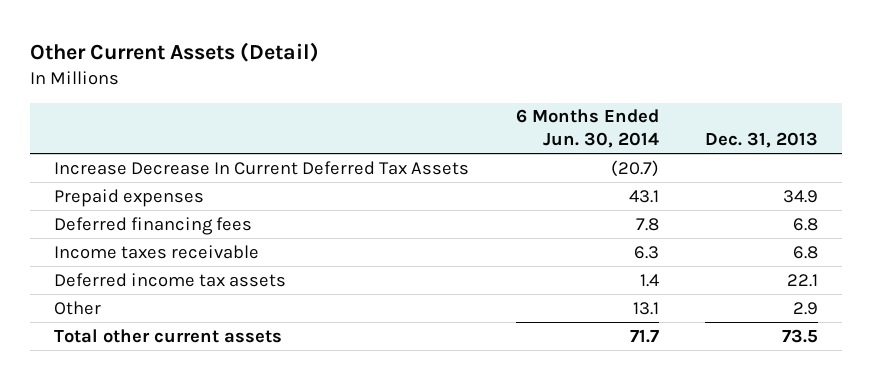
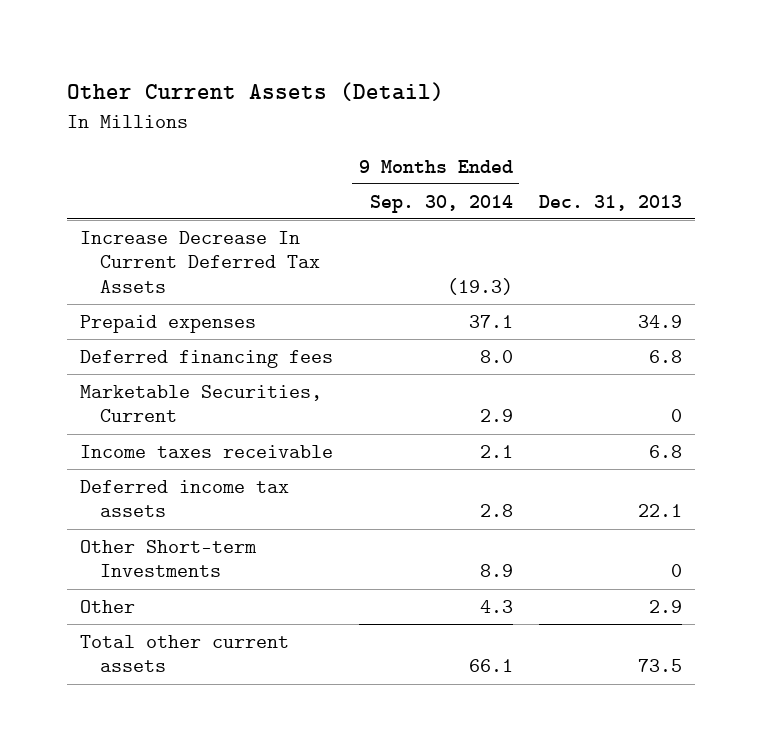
- | 6 Months Ended Jun. 30, 2014 | Dec. 31, 2013
+ | 9 Months Ended Sep. 30, 2014 | Dec. 31, 2013
+ Marketable Securities, Current | 2.9 | 0
+ Other Short-term Investments | 8.9 | 0

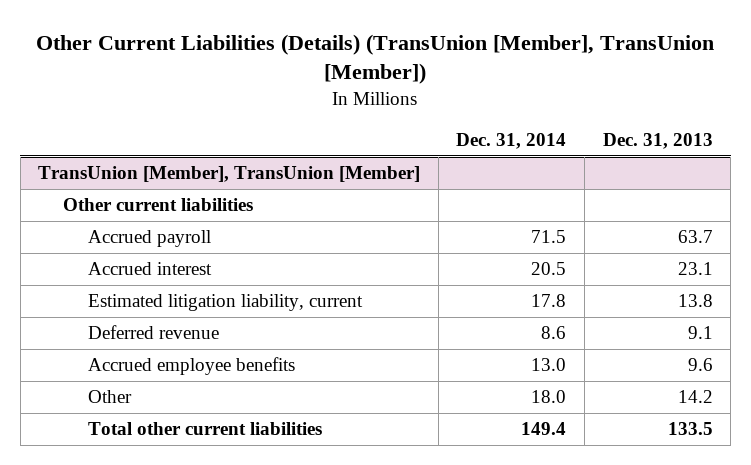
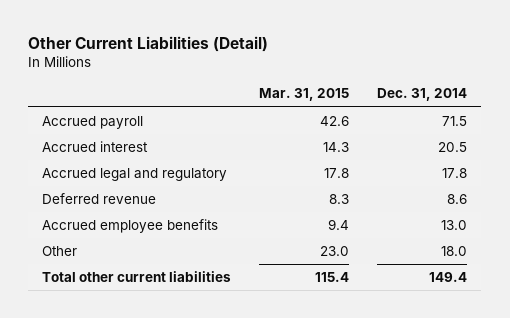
- Other Current Liabilities (Details) (TransUnion [Member], TransUnion [Member])
+ Other Current Liabilities (Detail)
- | Dec. 31, 2014 | Dec. 31, 2013
+ | Mar. 31, 2015 | Dec. 31, 2014
- TransUnion [Member], TransUnion [Member]
- Other current liabilities
- Estimated litigation liability, current | 17.8 | 13.8
+ Accrued legal and regulatory | 17.8 | 17.8

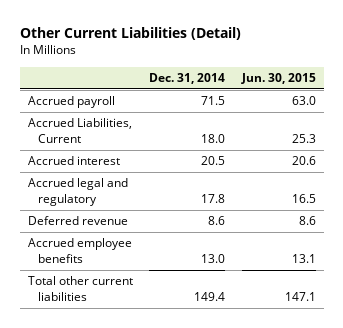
- | Mar. 31, 2015 | Dec. 31, 2014
+ | Dec. 31, 2014 | Jun. 30, 2015
+ Accrued Liabilities, Current | 18.0 | 25.3
- Other | 23.0 | 18.0

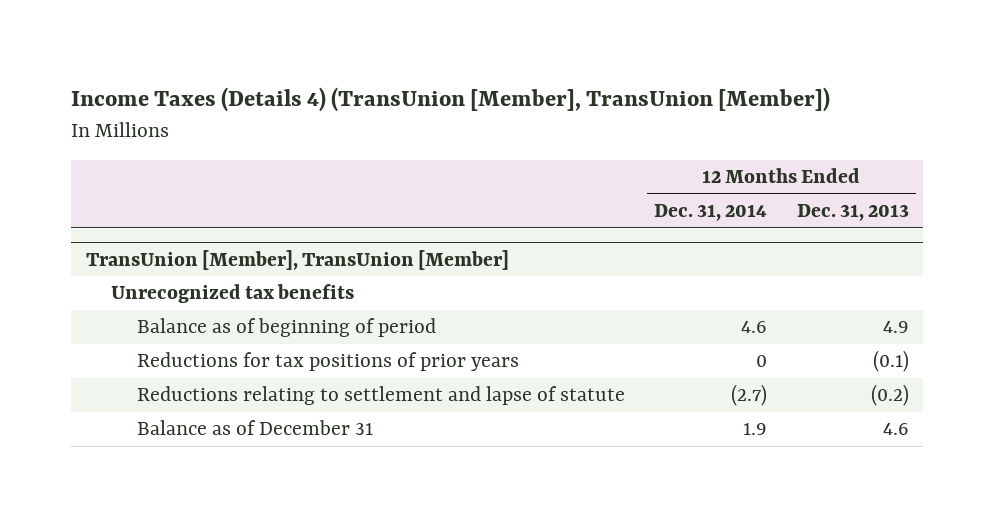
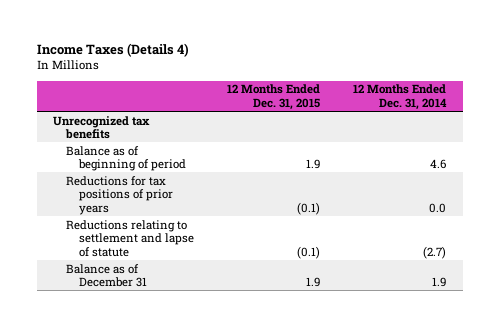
- Income Taxes (Details 4) (TransUnion [Member], TransUnion [Member])
+ Income Taxes (Details 4)
- | 12 Months Ended Dec. 31, 2014 | 12 Months Ended Dec. 31, 2013
+ | 12 Months Ended Dec. 31, 2015 | 12 Months Ended Dec. 31, 2014
- TransUnion [Member], TransUnion [Member]
- Reductions for tax positions of prior years | 0 | (0.1)
+ Reductions for tax positions of prior years | (0.1) | 0.0

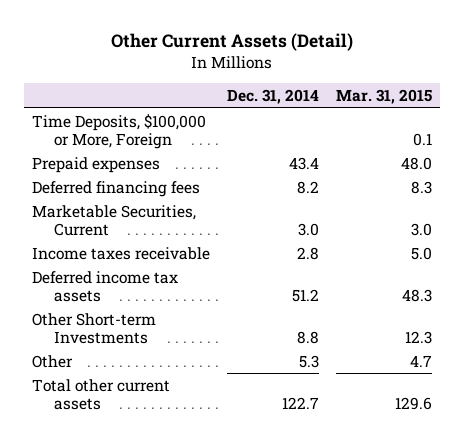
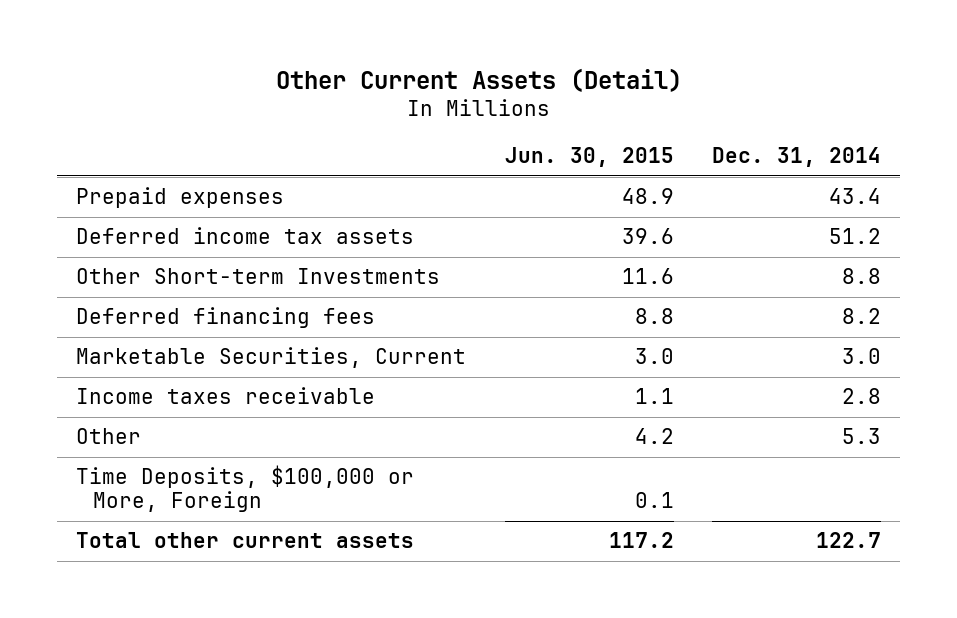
- | Dec. 31, 2014 | Mar. 31, 2015
+ | Jun. 30, 2015 | Dec. 31, 2014
moved up: Deferred income tax assets | 39.6 | 51.2
moved up: Other Short-term Investments | 11.6 | 8.8
moved down: Time Deposits, $100,000 or More, Foreign | 0.1 |

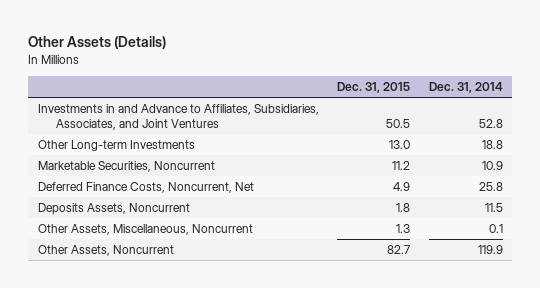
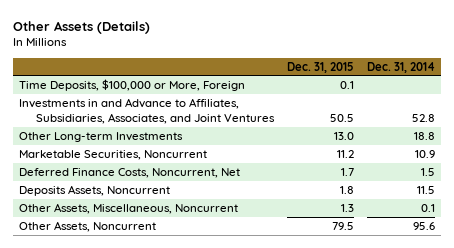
+ Time Deposits, $100,000 or More, Foreign | 0.1 |
- Deferred Finance Costs, Noncurrent, Net | 4.9 | 25.8
+ Deferred Finance Costs, Noncurrent, Net | 1.7 | 1.5
- Other Assets, Noncurrent | 82.7 | 119.9
+ Other Assets, Noncurrent | 79.5 | 95.6

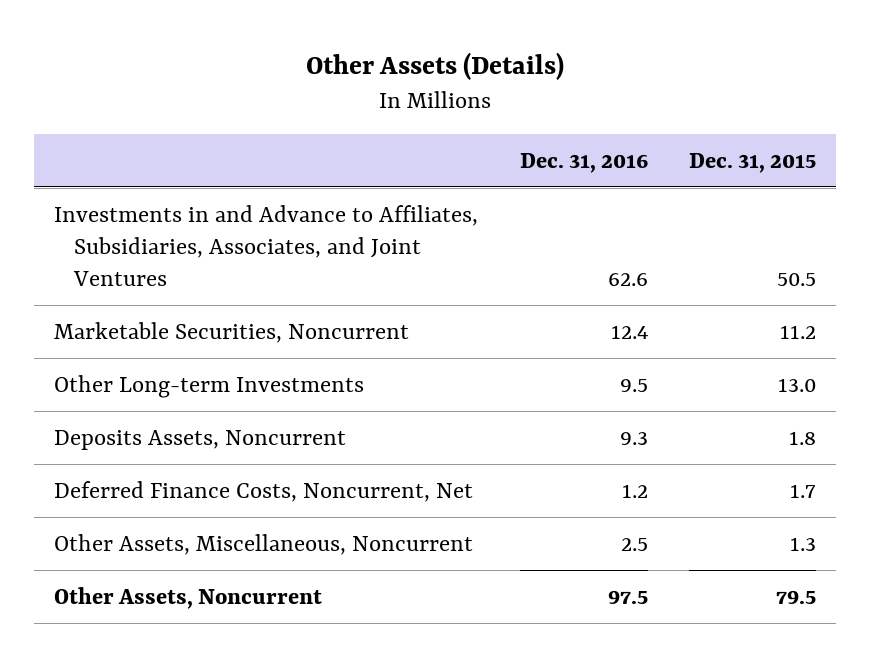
- | Dec. 31, 2015 | Dec. 31, 2014
+ | Dec. 31, 2016 | Dec. 31, 2015
- Time Deposits, $100,000 or More, Foreign | 0.1 |
moved down: Other Long-term Investments | 9.5 | 13.0
moved down: Deferred Finance Costs, Noncurrent, Net | 1.2 | 1.7

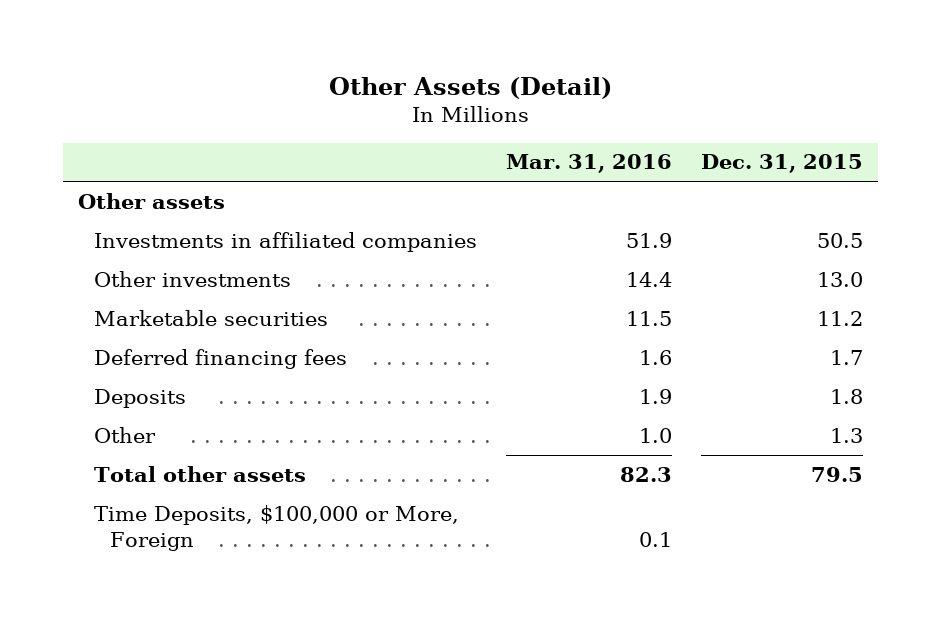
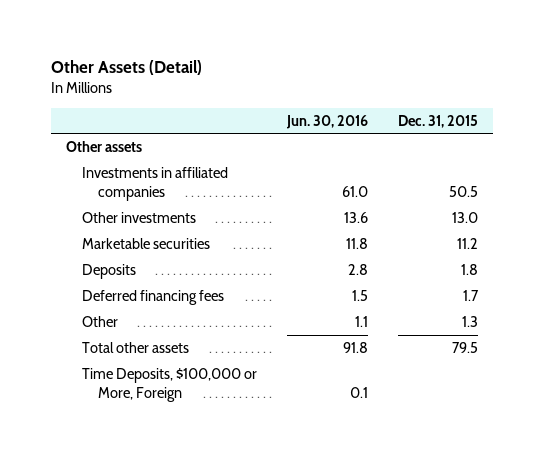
- | Mar. 31, 2016 | Dec. 31, 2015
+ | Jun. 30, 2016 | Dec. 31, 2015
moved down: Deferred financing fees | 1.5 | 1.7

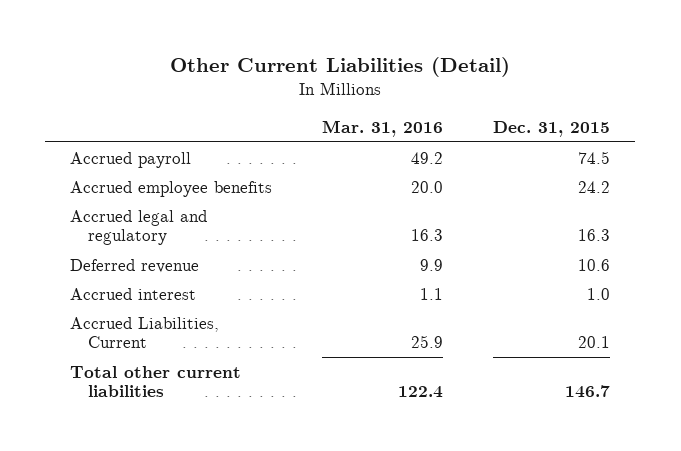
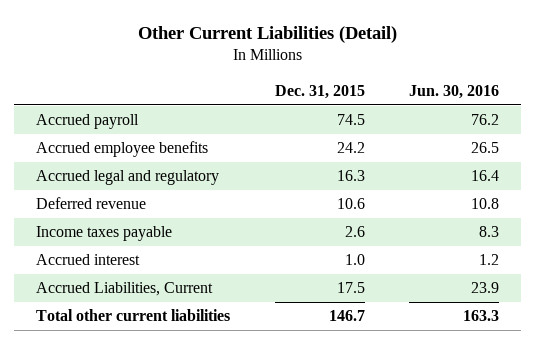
- | Mar. 31, 2016 | Dec. 31, 2015
+ | Dec. 31, 2015 | Jun. 30, 2016
+ Income taxes payable | 2.6 | 8.3
- Accrued Liabilities, Current | 25.9 | 20.1
+ Accrued Liabilities, Current | 17.5 | 23.9

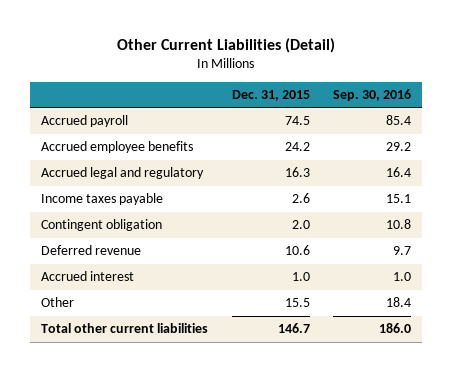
- | Dec. 31, 2015 | Jun. 30, 2016
+ | Dec. 31, 2015 | Sep. 30, 2016
+ Contingent obligation | 2.0 | 10.8
moved down: Deferred revenue | 10.6 | 9.7
- Accrued Liabilities, Current | 17.5 | 23.9
+ Other | 15.5 | 18.4

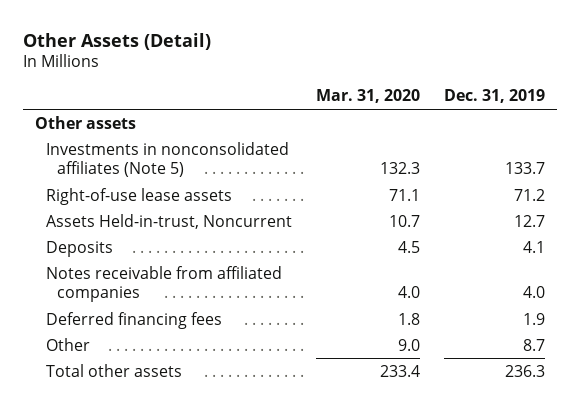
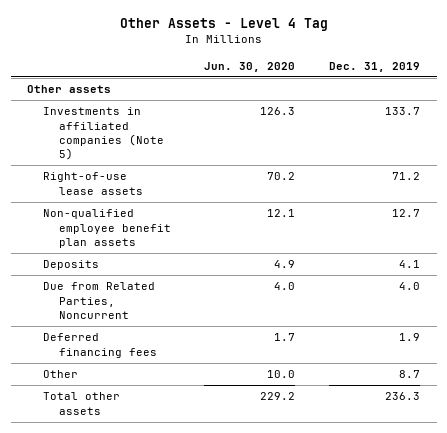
- Other Assets (Detail)
+ Other Assets - Level 4 Tag
- | Mar. 31, 2020 | Dec. 31, 2019
+ | Jun. 30, 2020 | Dec. 31, 2019
- Investments in nonconsolidated affiliates (Note 5) | 132.3 | 133.7
+ Investments in affiliated companies (Note 5) | 126.3 | 133.7
- Assets Held-in-trust, Noncurrent | 10.7 | 12.7
+ Non-qualified employee benefit plan assets | 12.1 | 12.7
- Notes receivable from affiliated companies | 4.0 | 4.0
+ Due from Related Parties, Noncurrent | 4.0 | 4.0

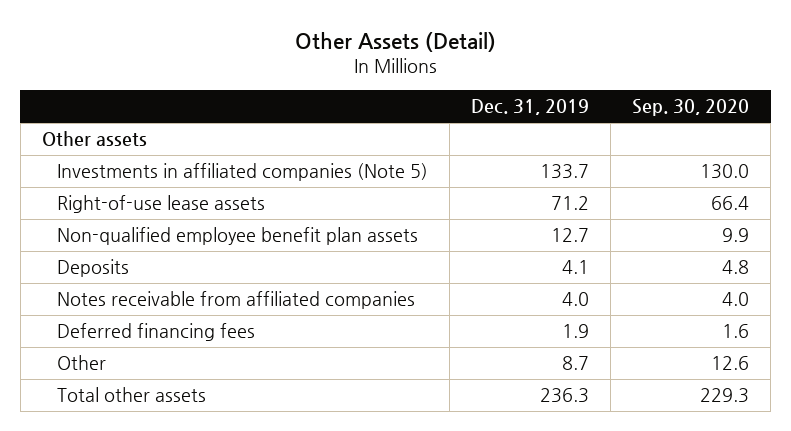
- Other Assets - Level 4 Tag
+ Other Assets (Detail)
- | Jun. 30, 2020 | Dec. 31, 2019
+ | Dec. 31, 2019 | Sep. 30, 2020
- Due from Related Parties, Noncurrent | 4.0 | 4.0
+ Notes receivable from affiliated companies | 4.0 | 4.0

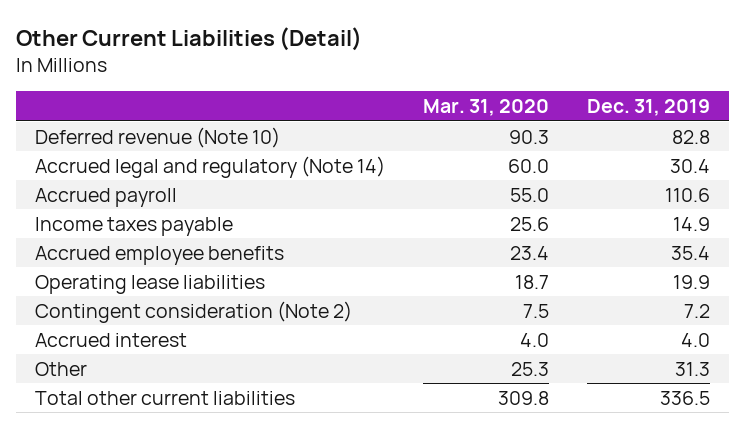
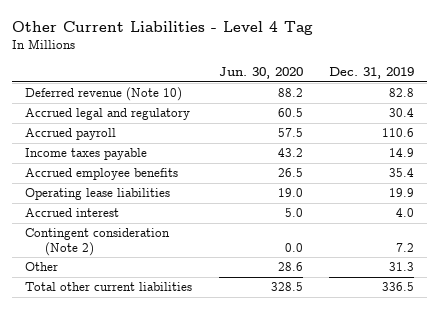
- Other Current Liabilities (Detail)
+ Other Current Liabilities - Level 4 Tag
- | Mar. 31, 2020 | Dec. 31, 2019
+ | Jun. 30, 2020 | Dec. 31, 2019
- Accrued legal and regulatory (Note 14) | 60.0 | 30.4
+ Accrued legal and regulatory | 60.5 | 30.4
moved down: Contingent consideration (Note 2) | 0.0 | 7.2

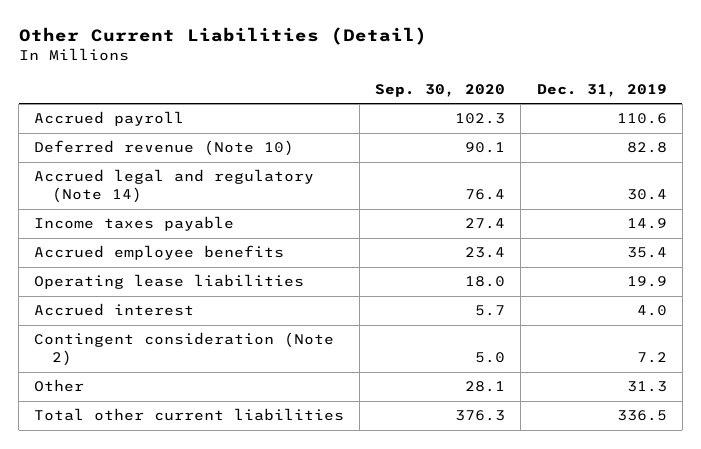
- Other Current Liabilities - Level 4 Tag
+ Other Current Liabilities (Detail)
- | Jun. 30, 2020 | Dec. 31, 2019
+ | Sep. 30, 2020 | Dec. 31, 2019
- Accrued legal and regulatory | 60.5 | 30.4
moved down: Deferred revenue (Note 10) | 90.1 | 82.8
+ Accrued legal and regulatory (Note 14) | 76.4 | 30.4

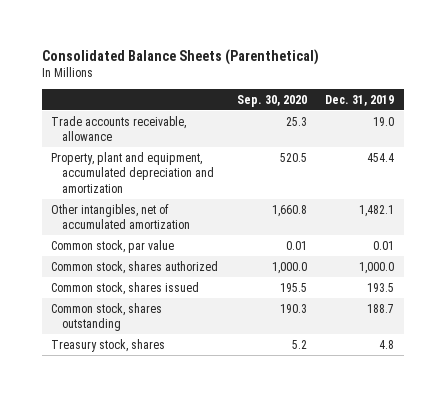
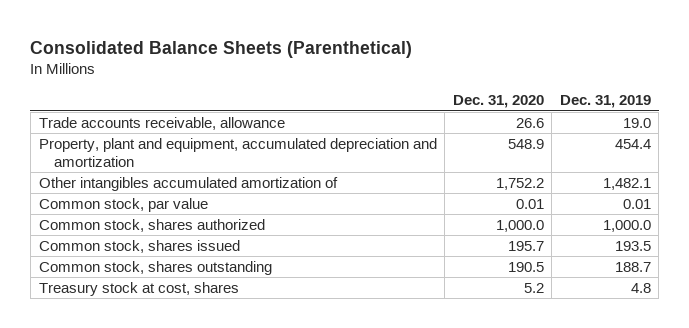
- | Sep. 30, 2020 | Dec. 31, 2019
+ | Dec. 31, 2020 | Dec. 31, 2019
- Other intangibles, net of accumulated amortization | 1,660.8 | 1,482.1
+ Other intangibles accumulated amortization of | 1,752.2 | 1,482.1
- Treasury stock, shares | 5.2 | 4.8
+ Treasury stock at cost, shares | 5.2 | 4.8

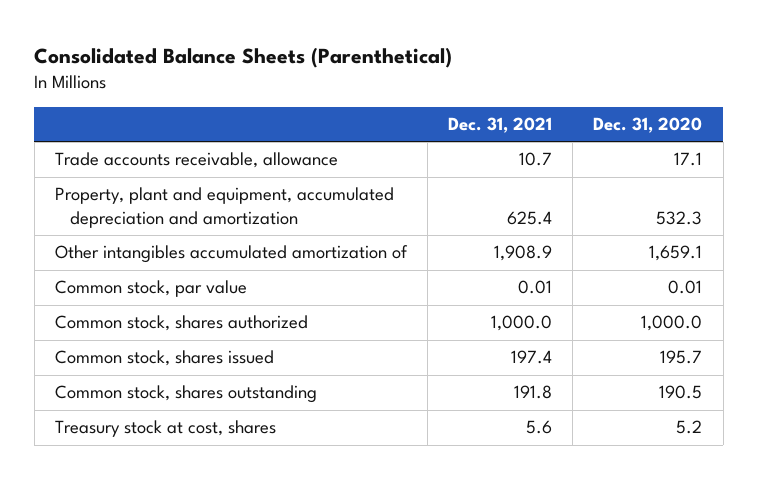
- | Dec. 31, 2020 | Dec. 31, 2019
+ | Dec. 31, 2021 | Dec. 31, 2020
- Trade accounts receivable, allowance | 26.6 | 19.0
- Property, plant and equipment, accumulated depreciation and amortization | 548.9 | 454.4
- Other intangibles accumulated amortization of | 1,752.2 | 1,482.1
+ Trade accounts receivable, allowance | 10.7 | 17.1
+ Property, plant and equipment, accumulated depreciation and amortization | 625.4 | 532.3
+ Other intangibles accumulated amortization of | 1,908.9 | 1,659.1

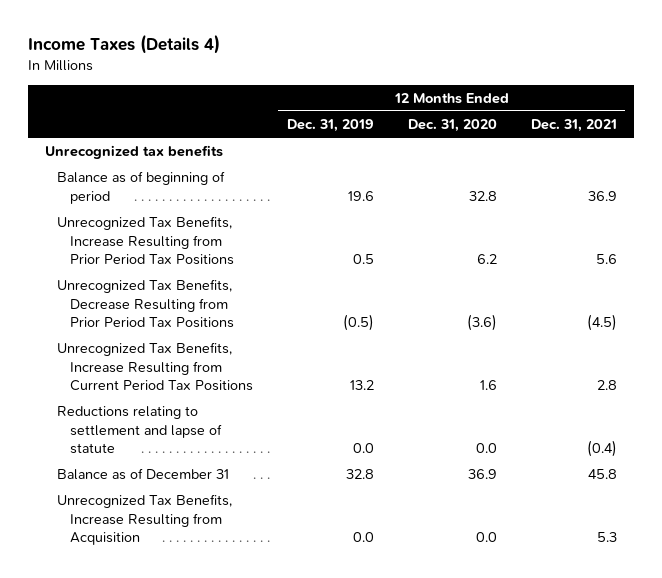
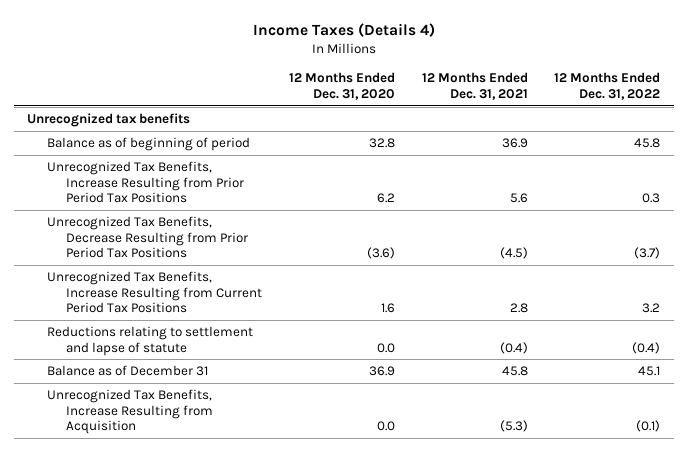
- | 12 Months Ended Dec. 31, 2019 | 12 Months Ended Dec. 31, 2020 | 12 Months Ended Dec. 31, 2021
+ | 12 Months Ended Dec. 31, 2020 | 12 Months Ended Dec. 31, 2021 | 12 Months Ended Dec. 31, 2022
- Unrecognized Tax Benefits, Increase Resulting from Acquisition | 0.0 | 0.0 | 5.3
+ Unrecognized Tax Benefits, Increase Resulting from Acquisition | 0.0 | (5.3) | (0.1)

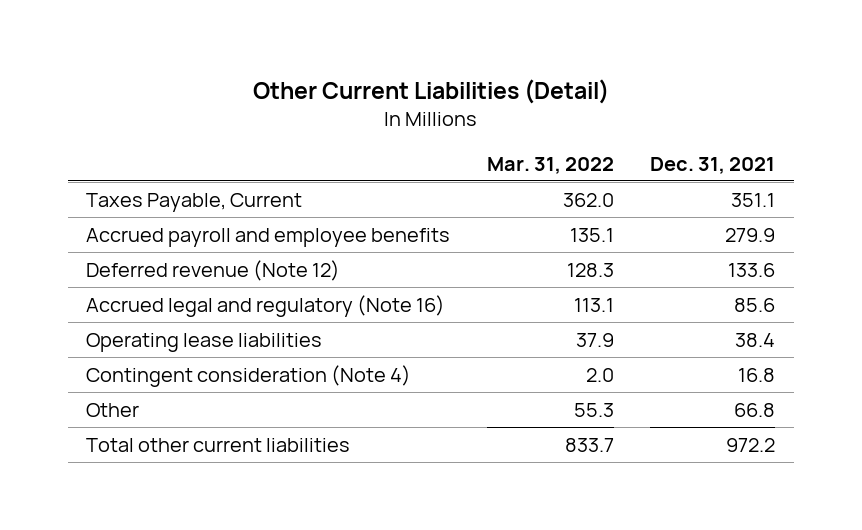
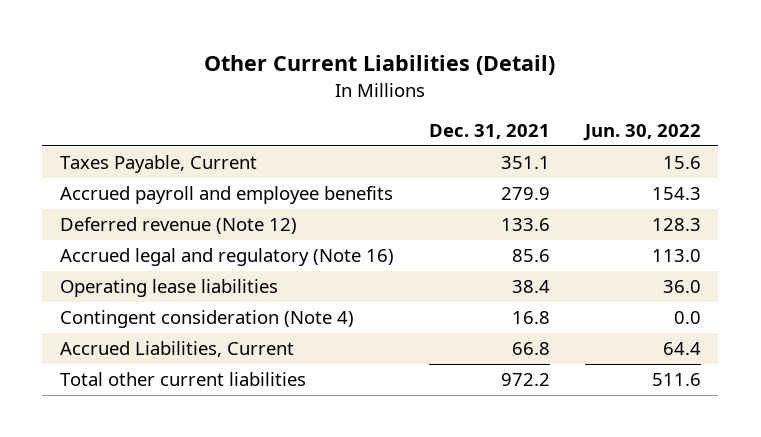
- | Mar. 31, 2022 | Dec. 31, 2021
+ | Dec. 31, 2021 | Jun. 30, 2022
- Other | 55.3 | 66.8
+ Accrued Liabilities, Current | 66.8 | 64.4

